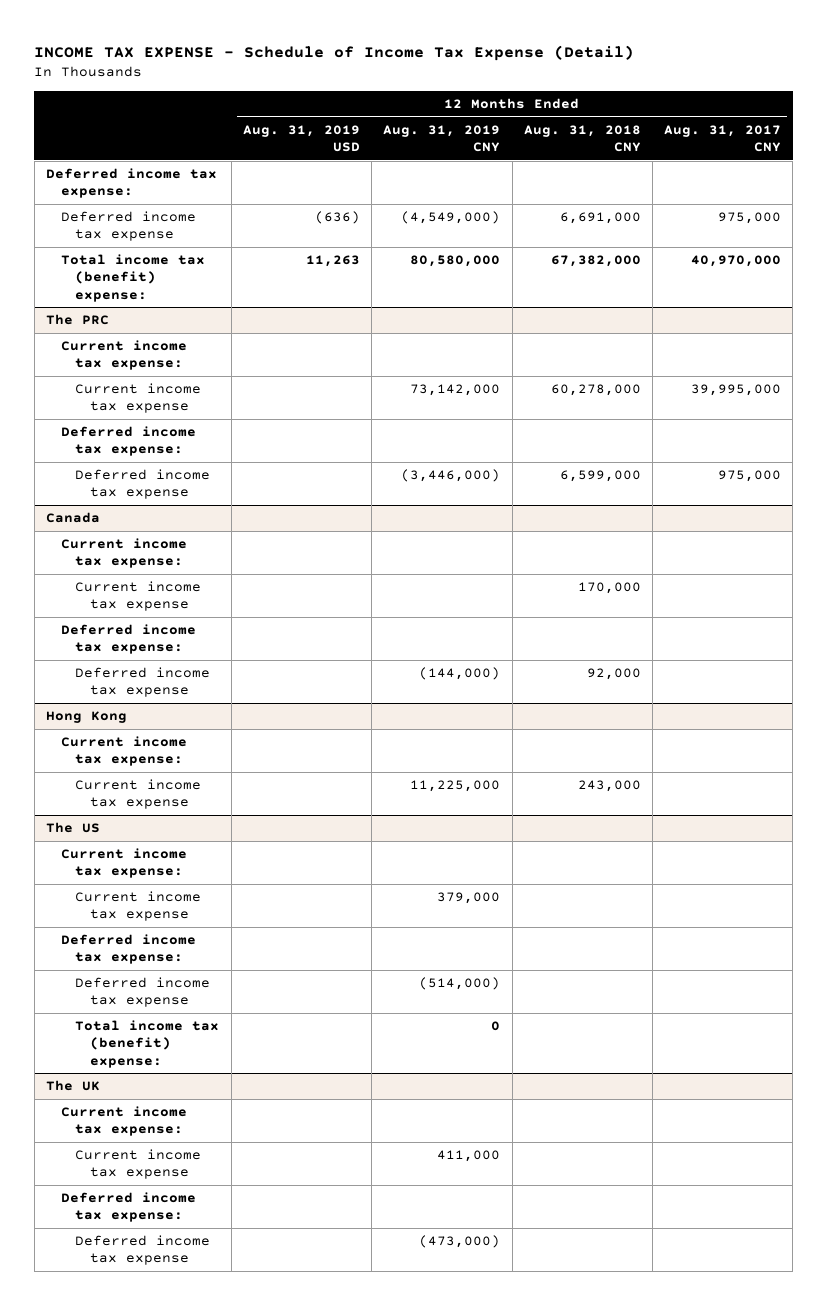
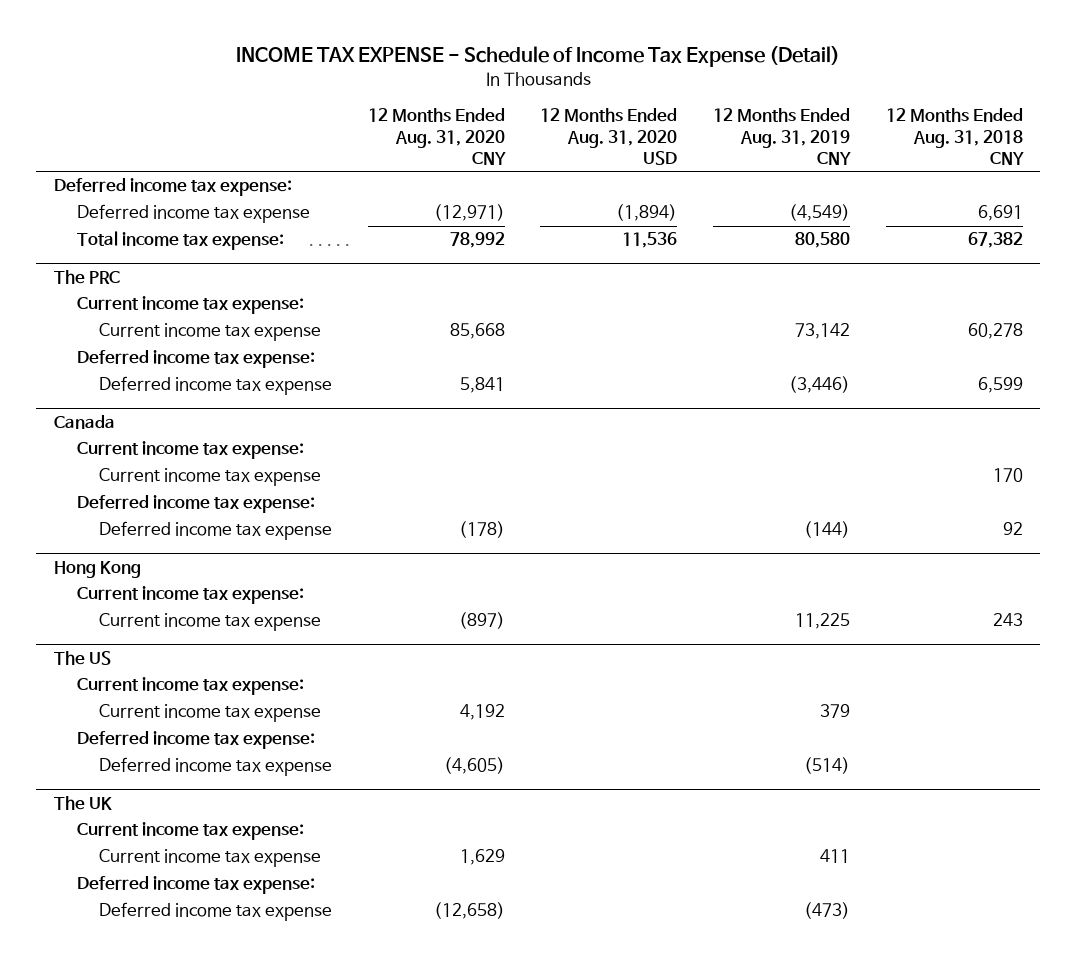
- | 12 Months Ended Aug. 31, 2019 USD | 12 Months Ended Aug. 31, 2019 CNY | 12 Months Ended Aug. 31, 2018 CNY | 12 Months Ended Aug. 31, 2017 CNY
+ | 12 Months Ended Aug. 31, 2020 CNY | 12 Months Ended Aug. 31, 2020 USD | 12 Months Ended Aug. 31, 2019 CNY | 12 Months Ended Aug. 31, 2018 CNY
- Deferred income tax expense | (636) | (4,549,000) | 6,691,000 | 975,000
- Total income tax (benefit) expense: | 11,263 | 80,580,000 | 67,382,000 | 40,970,000
+ Deferred income tax expense | (12,971) | (1,894) | (4,549) | 6,691
+ Total income tax expense: | 78,992 | 11,536 | 80,580 | 67,382
@ The PRC
- Current income tax expense | | 73,142,000 | 60,278,000 | 39,995,000
+ Current income tax expense | 85,668 | | 73,142 | 60,278
- Deferred income tax expense | | (3,446,000) | 6,599,000 | 975,000
+ Deferred income tax expense | 5,841 | | (3,446) | 6,599
@ Canada
- Current income tax expense | | | 170,000 |
+ Current income tax expense | | | | 170
- Deferred income tax expense | | (144,000) | 92,000 |
+ Deferred income tax expense | (178) | | (144) | 92
@ Hong Kong
- Current income tax expense | | 11,225,000 | 243,000 |
+ Current income tax expense | (897) | | 11,225 | 243
@ The US
- Current income tax expense | | 379,000 | |
+ Current income tax expense | 4,192 | | 379 |
- Deferred income tax expense | | (514,000) | |
- Total income tax (benefit) expense: | | 0 | |
+ Deferred income tax expense | (4,605) | | (514) |
@ The UK
- Current income tax expense | | 411,000 | |
+ Current income tax expense | 1,629 | | 411 |
- Deferred income tax expense | | (473,000) | |
+ Deferred income tax expense | (12,658) | | (473) |

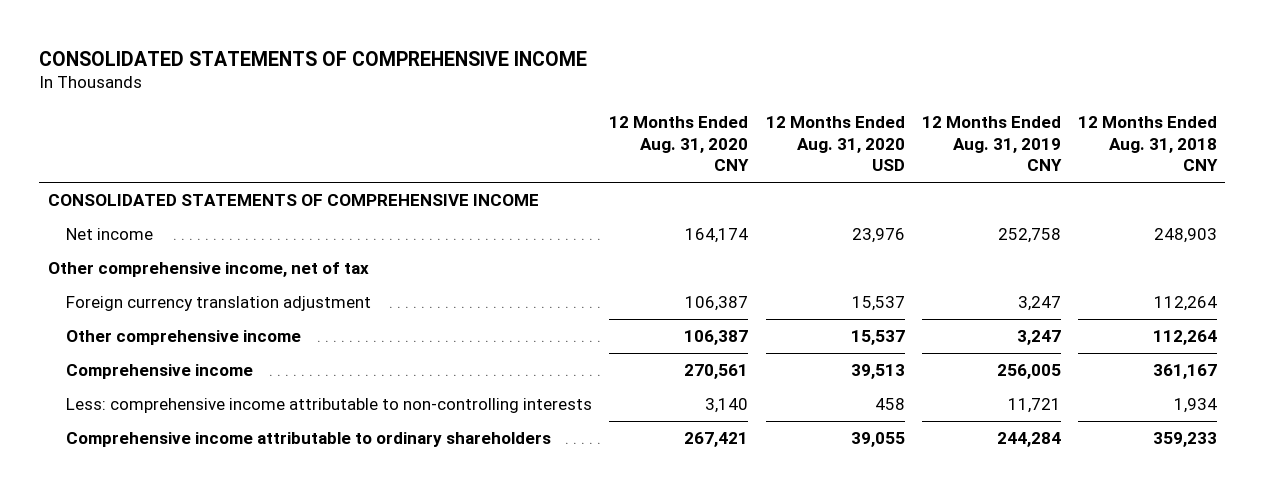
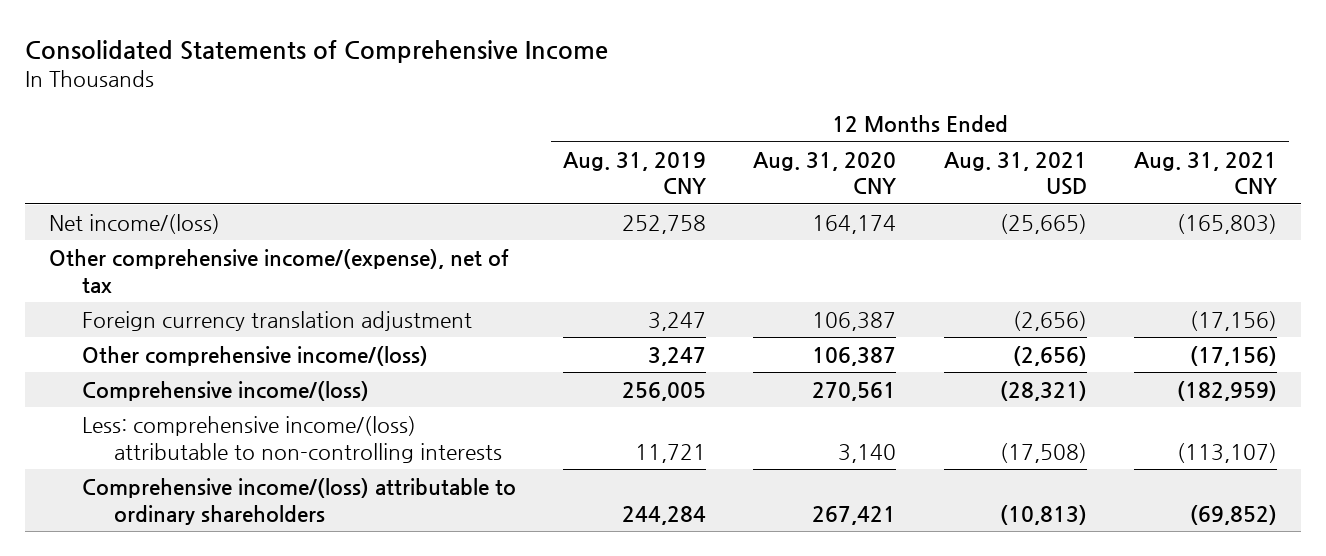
- CONSOLIDATED STATEMENTS OF COMPREHENSIVE INCOME
+ Consolidated Statements of Comprehensive Income
- | 12 Months Ended Aug. 31, 2020 CNY | 12 Months Ended Aug. 31, 2020 USD | 12 Months Ended Aug. 31, 2019 CNY | 12 Months Ended Aug. 31, 2018 CNY
+ | 12 Months Ended Aug. 31, 2019 CNY | 12 Months Ended Aug. 31, 2020 CNY | 12 Months Ended Aug. 31, 2021 USD | 12 Months Ended Aug. 31, 2021 CNY
- CONSOLIDATED STATEMENTS OF COMPREHENSIVE INCOME
- Net income | 164,174 | 23,976 | 252,758 | 248,903
- Other comprehensive income, net of tax
+ Net income/(loss) | 252,758 | 164,174 | (25,665) | (165,803)
+ Other comprehensive income/(expense), net of tax
- Other comprehensive income | 106,387 | 15,537 | 3,247 | 112,264
- Comprehensive income | 270,561 | 39,513 | 256,005 | 361,167
- Less: comprehensive income attributable to non-controlling interests | 3,140 | 458 | 11,721 | 1,934
- Comprehensive income attributable to ordinary shareholders | 267,421 | 39,055 | 244,284 | 359,233
+ Other comprehensive income/(loss) | 3,247 | 106,387 | (2,656) | (17,156)
+ Comprehensive income/(loss) | 256,005 | 270,561 | (28,321) | (182,959)
+ Less: comprehensive income/(loss) attributable to non-controlling interests | 11,721 | 3,140 | (17,508) | (113,107)
+ Comprehensive income/(loss) attributable to ordinary shareholders | 244,284 | 267,421 | (10,813) | (69,852)

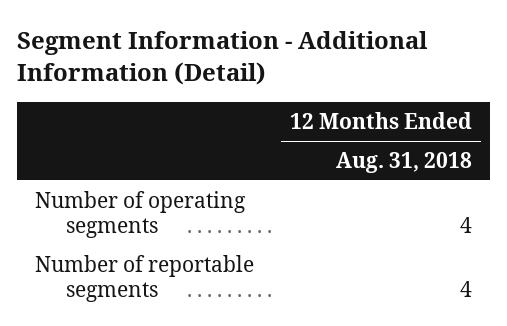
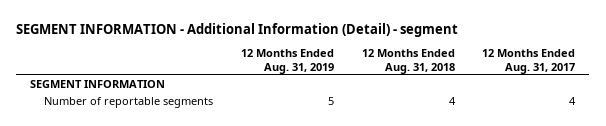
- Segment Information - Additional Information (Detail)
+ SEGMENT INFORMATION - Additional Information (Detail) - segment
- | 12 Months Ended Aug. 31, 2018
+ | 12 Months Ended Aug. 31, 2019 | 12 Months Ended Aug. 31, 2018 | 12 Months Ended Aug. 31, 2017
- Number of operating segments | 4
+ SEGMENT INFORMATION

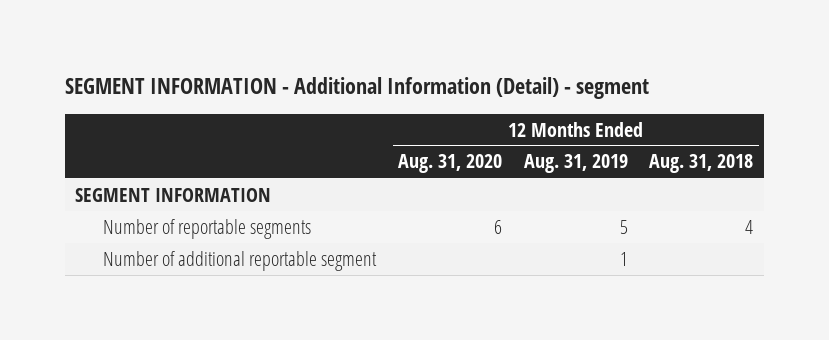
- | 12 Months Ended Aug. 31, 2019 | 12 Months Ended Aug. 31, 2018 | 12 Months Ended Aug. 31, 2017
+ | 12 Months Ended Aug. 31, 2020 | 12 Months Ended Aug. 31, 2019 | 12 Months Ended Aug. 31, 2018
+ Number of additional reportable segment | | 1 |

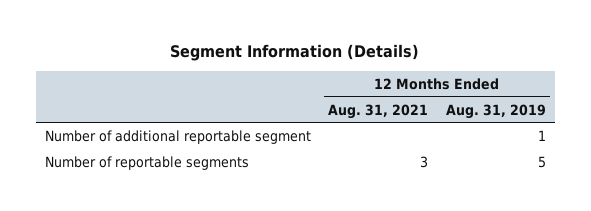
- SEGMENT INFORMATION - Additional Information (Detail) - segment
+ Segment Information (Details)
- | 12 Months Ended Aug. 31, 2020 | 12 Months Ended Aug. 31, 2019 | 12 Months Ended Aug. 31, 2018
+ | 12 Months Ended Aug. 31, 2021 | 12 Months Ended Aug. 31, 2019
- SEGMENT INFORMATION
moved down: Number of reportable segments | 3 | 5

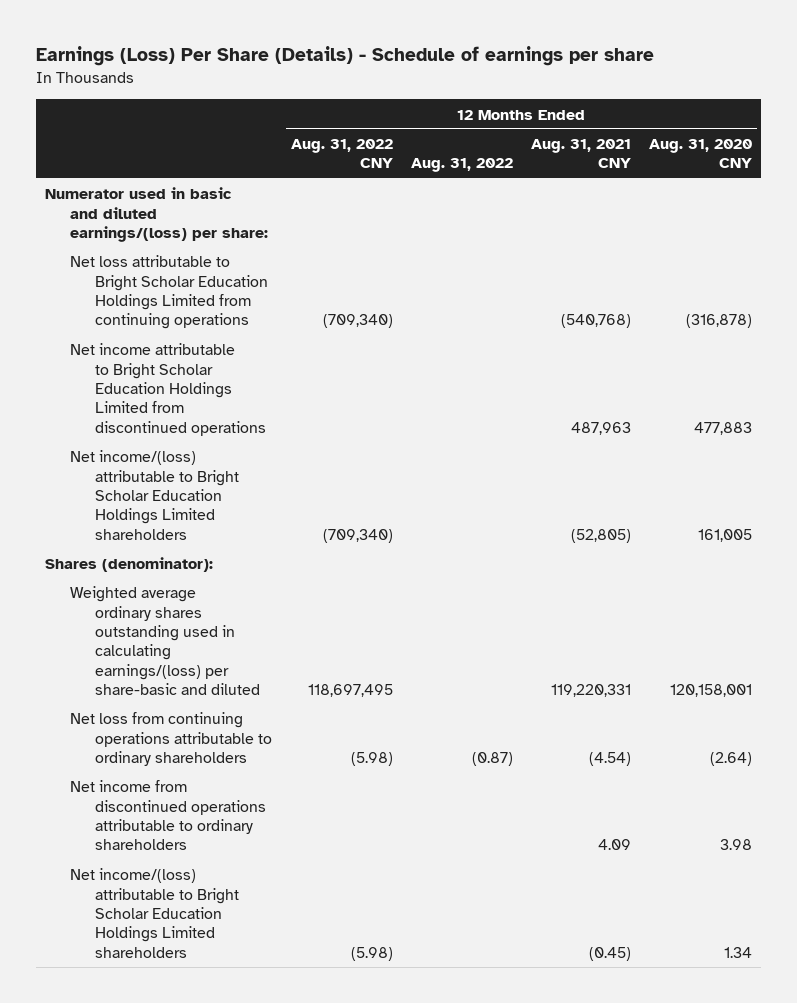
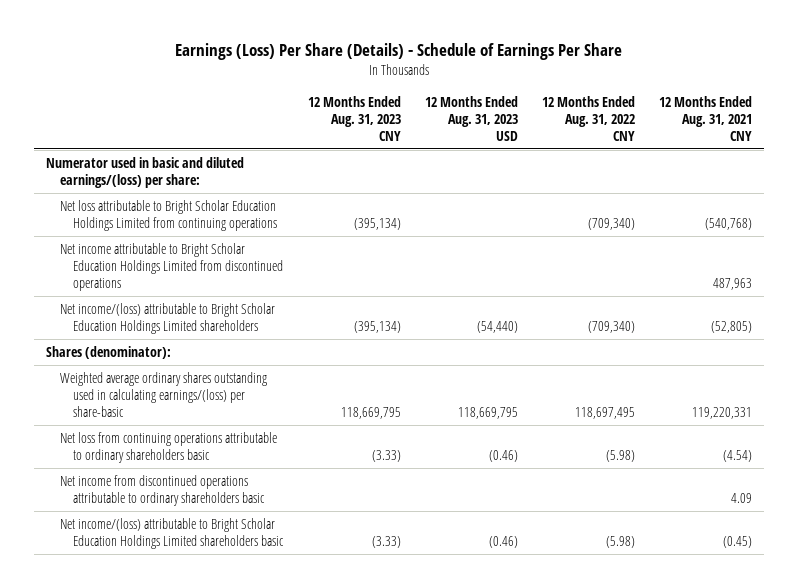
- Earnings (Loss) Per Share (Details) - Schedule of earnings per share
+ Earnings (Loss) Per Share (Details) - Schedule of Earnings Per Share
- | 12 Months Ended Aug. 31, 2022 CNY | 12 Months Ended Aug. 31, 2022 | 12 Months Ended Aug. 31, 2021 CNY | 12 Months Ended Aug. 31, 2020 CNY
+ | 12 Months Ended Aug. 31, 2023 CNY | 12 Months Ended Aug. 31, 2023 USD | 12 Months Ended Aug. 31, 2022 CNY | 12 Months Ended Aug. 31, 2021 CNY
- Weighted average ordinary shares outstanding used in calculating earnings/(loss) per share-basic and diluted | 118,697,495 | | 119,220,331 | 120,158,001
- Net loss from continuing operations attributable to ordinary shareholders | (5.98) | (0.87) | (4.54) | (2.64)
- Net income from discontinued operations attributable to ordinary shareholders | | | 4.09 | 3.98
- Net income/(loss) attributable to Bright Scholar Education Holdings Limited shareholders | (5.98) | | (0.45) | 1.34
+ Weighted average ordinary shares outstanding used in calculating earnings/(loss) per share-basic | 118,669,795 | 118,669,795 | 118,697,495 | 119,220,331
+ Net loss from continuing operations attributable to ordinary shareholders basic | (3.33) | (0.46) | (5.98) | (4.54)
+ Net income from discontinued operations attributable to ordinary shareholders basic | | | | 4.09
+ Net income/(loss) attributable to Bright Scholar Education Holdings Limited shareholders basic | (3.33) | (0.46) | (5.98) | (0.45)

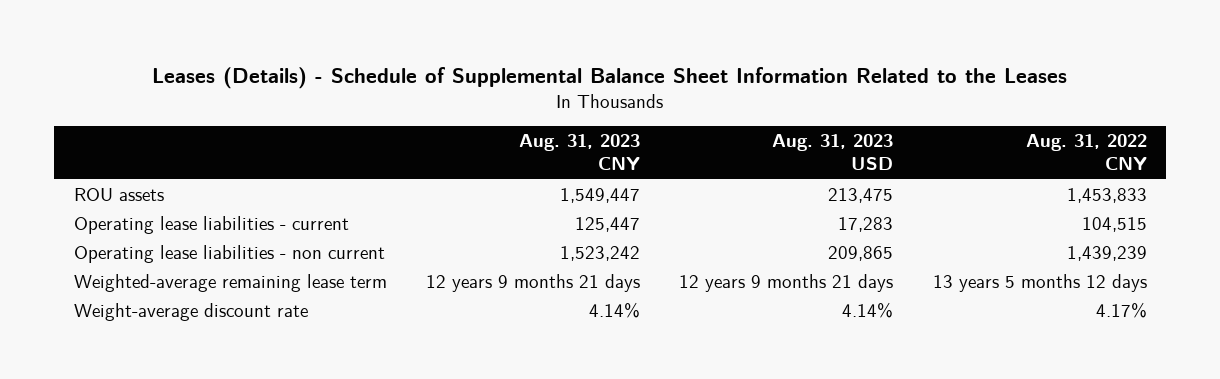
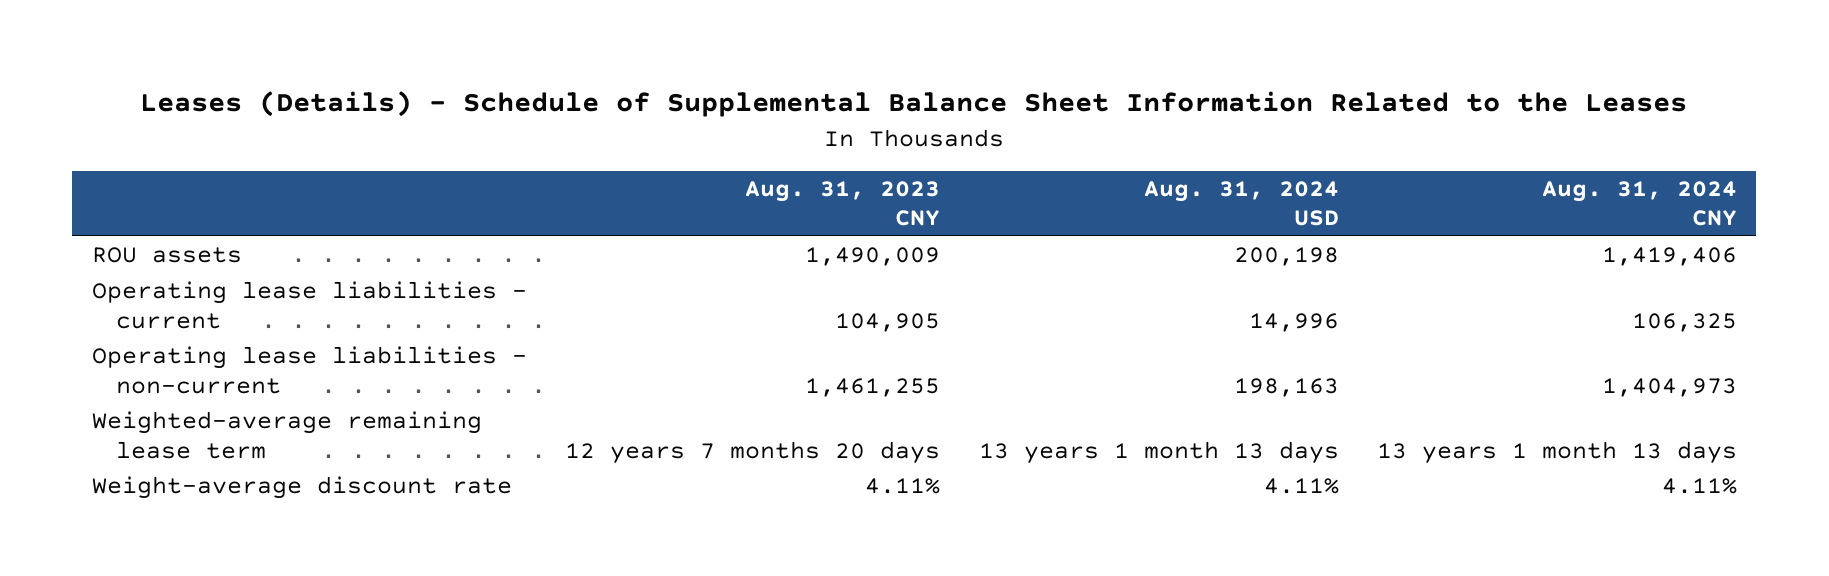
- | Aug. 31, 2023 CNY | Aug. 31, 2023 USD | Aug. 31, 2022 CNY
+ | Aug. 31, 2023 CNY | Aug. 31, 2024 USD | Aug. 31, 2024 CNY
- ROU assets | 1,549,447 | 213,475 | 1,453,833
- Operating lease liabilities - current | 125,447 | 17,283 | 104,515
- Operating lease liabilities - non current | 1,523,242 | 209,865 | 1,439,239
- Weighted-average remaining lease term | 12 years 9 months 21 days | 12 years 9 months 21 days | 13 years 5 months 12 days
- Weight-average discount rate | 4.14% | 4.14% | 4.17%
+ ROU assets | 1,490,009 | 200,198 | 1,419,406
+ Operating lease liabilities - current | 104,905 | 14,996 | 106,325
+ Operating lease liabilities - non-current | 1,461,255 | 198,163 | 1,404,973
+ Weighted-average remaining lease term | 12 years 7 months 20 days | 13 years 1 month 13 days | 13 years 1 month 13 days
+ Weight-average discount rate | 4.11% | 4.11% | 4.11%

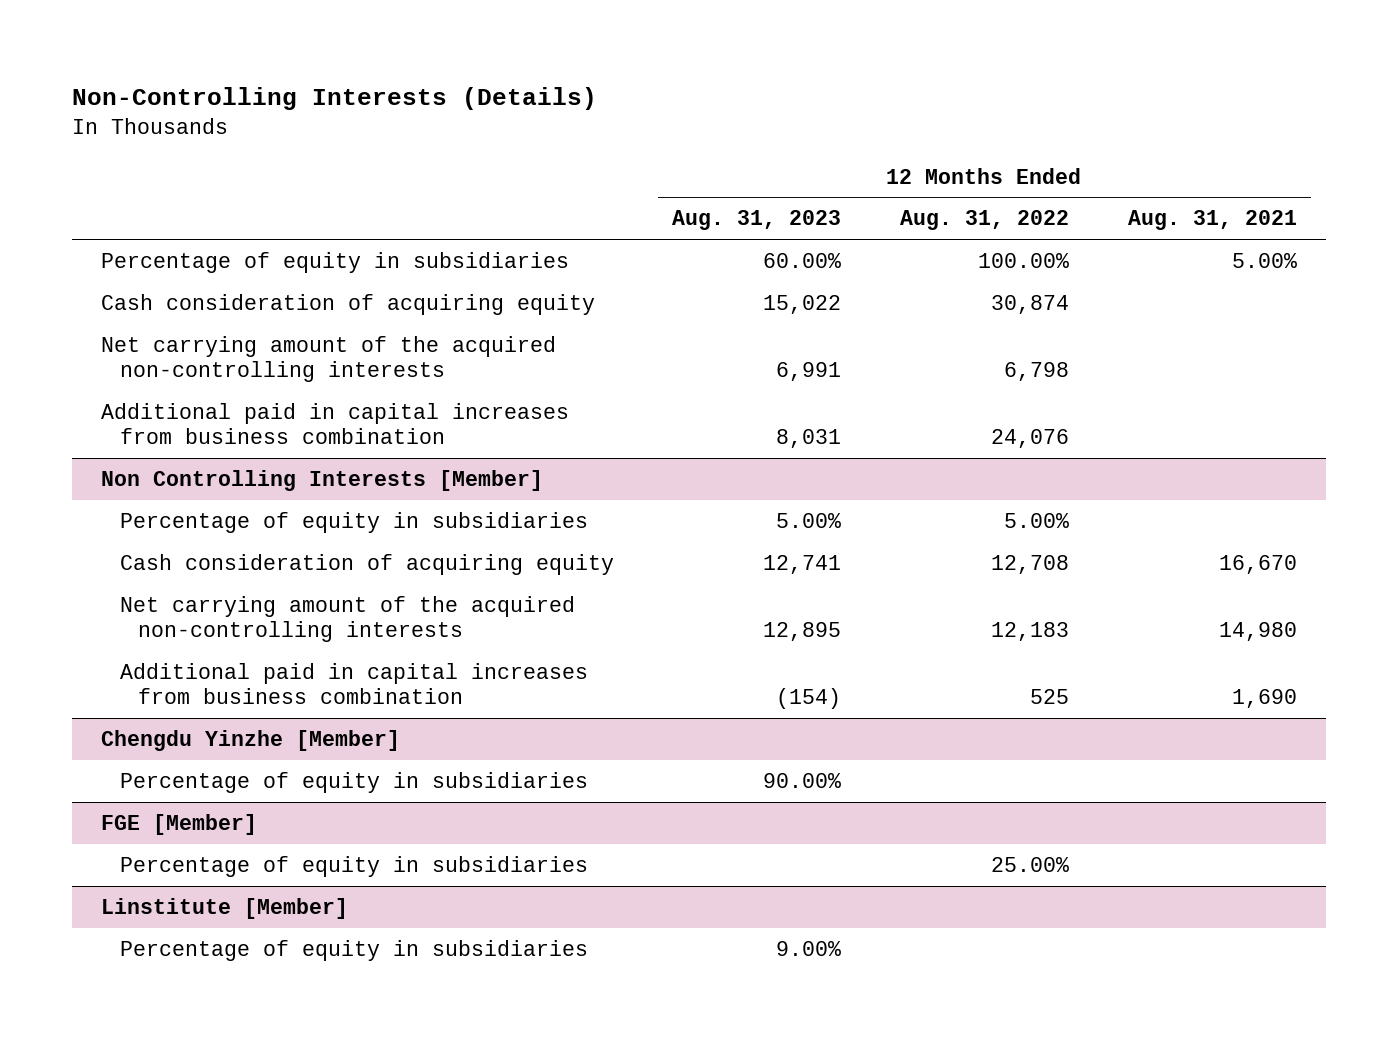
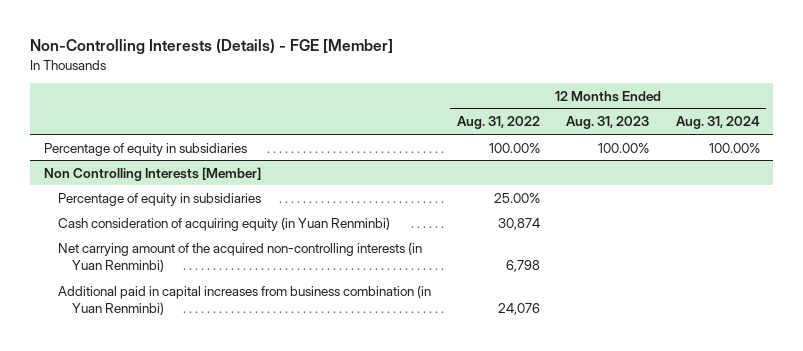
- Non-Controlling Interests (Details)
+ Non-Controlling Interests (Details) - FGE [Member]
- | 12 Months Ended Aug. 31, 2023 | 12 Months Ended Aug. 31, 2022 | 12 Months Ended Aug. 31, 2021
+ | 12 Months Ended Aug. 31, 2022 | 12 Months Ended Aug. 31, 2023 | 12 Months Ended Aug. 31, 2024
- Percentage of equity in subsidiaries | 60.00% | 100.00% | 5.00%
- Cash consideration of acquiring equity | 15,022 | 30,874 |
- Net carrying amount of the acquired non-controlling interests | 6,991 | 6,798 |
- Additional paid in capital increases from business combination | 8,031 | 24,076 |
+ Percentage of equity in subsidiaries | 100.00% | 100.00% | 100.00%
@ Non Controlling Interests [Member]
- Percentage of equity in subsidiaries | 5.00% | 5.00% |
- Cash consideration of acquiring equity | 12,741 | 12,708 | 16,670
- Net carrying amount of the acquired non-controlling interests | 12,895 | 12,183 | 14,980
- Additional paid in capital increases from business combination | (154) | 525 | 1,690
- Chengdu Yinzhe [Member]
- Percentage of equity in subsidiaries | 90.00% | |
- FGE [Member]
- Linstitute [Member]
- Percentage of equity in subsidiaries | 9.00% | |
@ Non Controlling Interests [Member]
+ Cash consideration of acquiring equity (in Yuan Renminbi) | 30,874 | |
+ Net carrying amount of the acquired non-controlling interests (in Yuan Renminbi) | 6,798 | |
+ Additional paid in capital increases from business combination (in Yuan Renminbi) | 24,076 | |

